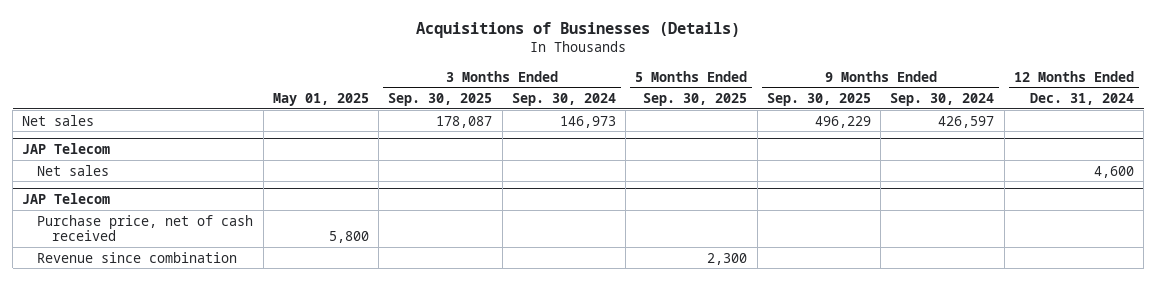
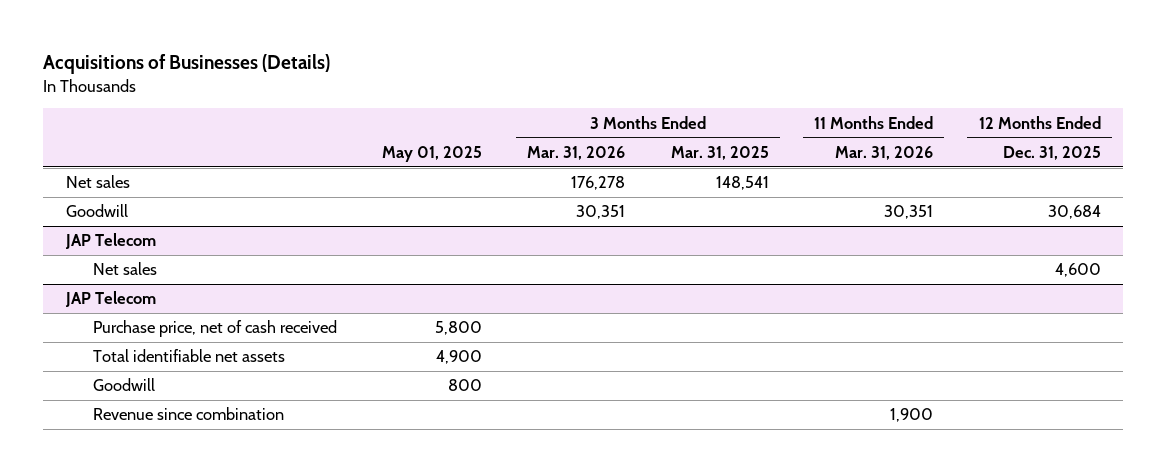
- | May 01, 2025 | 3 Months Ended Sep. 30, 2025 | 3 Months Ended Sep. 30, 2024 | 5 Months Ended Sep. 30, 2025 | 9 Months Ended Sep. 30, 2025 | 9 Months Ended Sep. 30, 2024 | 12 Months Ended Dec. 31, 2024
+ | May 01, 2025 | 3 Months Ended Mar. 31, 2026 | 3 Months Ended Mar. 31, 2025 | 11 Months Ended Mar. 31, 2026 | 12 Months Ended Dec. 31, 2025
+ Goodwill | | 30,351 | | 30,351 | 30,684
@ JAP Telecom
+ Total identifiable net assets | 4,900 | | | |
+ Goodwill | 800 | | | |

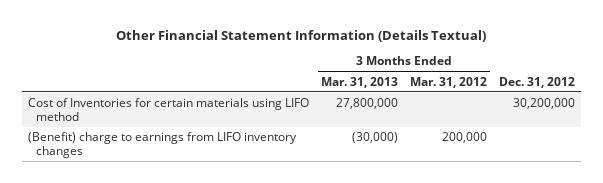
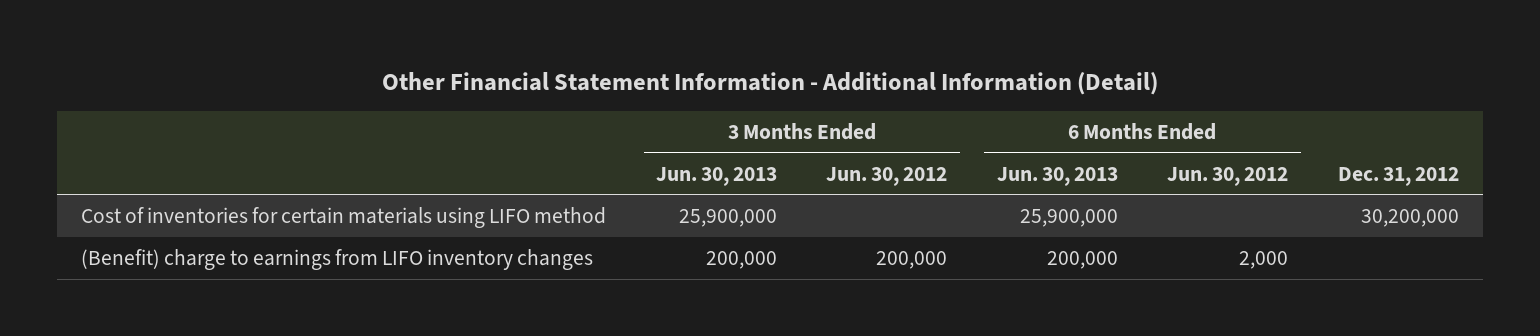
- Other Financial Statement Information (Details Textual)
+ Other Financial Statement Information - Additional Information (Detail)
- | 3 Months Ended Mar. 31, 2013 | 3 Months Ended Mar. 31, 2012 | Dec. 31, 2012
+ | 3 Months Ended Jun. 30, 2013 | 3 Months Ended Jun. 30, 2012 | 6 Months Ended Jun. 30, 2013 | 6 Months Ended Jun. 30, 2012 | Dec. 31, 2012
- Cost of Inventories for certain materials using LIFO method | 27,800,000 | | 30,200,000
+ Cost of inventories for certain materials using LIFO method | 25,900,000 | | 25,900,000 | | 30,200,000

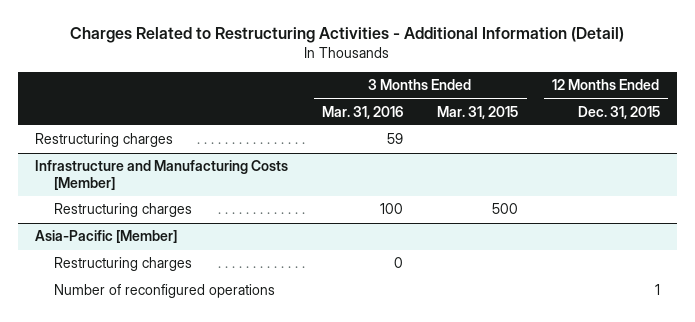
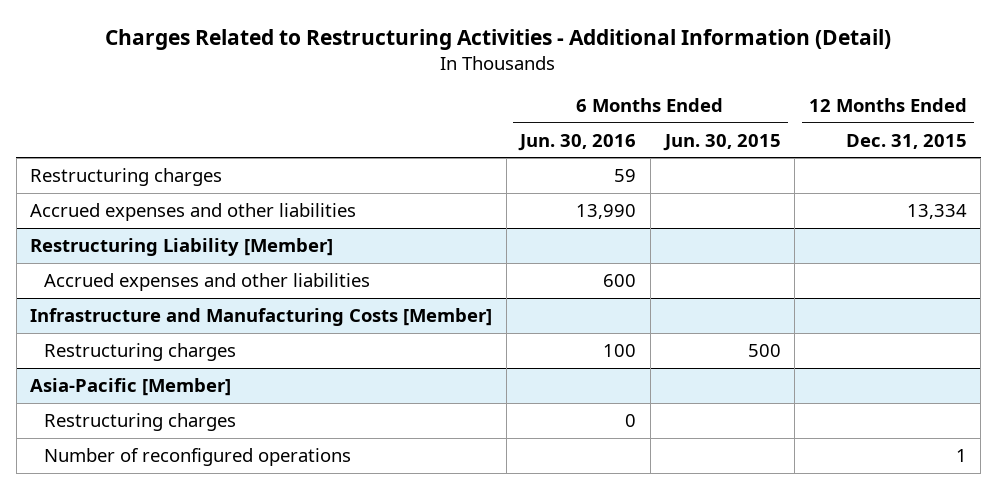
- | 3 Months Ended Mar. 31, 2016 | 3 Months Ended Mar. 31, 2015 | 12 Months Ended Dec. 31, 2015
+ | 6 Months Ended Jun. 30, 2016 | 6 Months Ended Jun. 30, 2015 | 12 Months Ended Dec. 31, 2015
+ Accrued expenses and other liabilities | 13,990 | | 13,334
+ Restructuring Liability [Member]
+ Accrued expenses and other liabilities | 600 | |

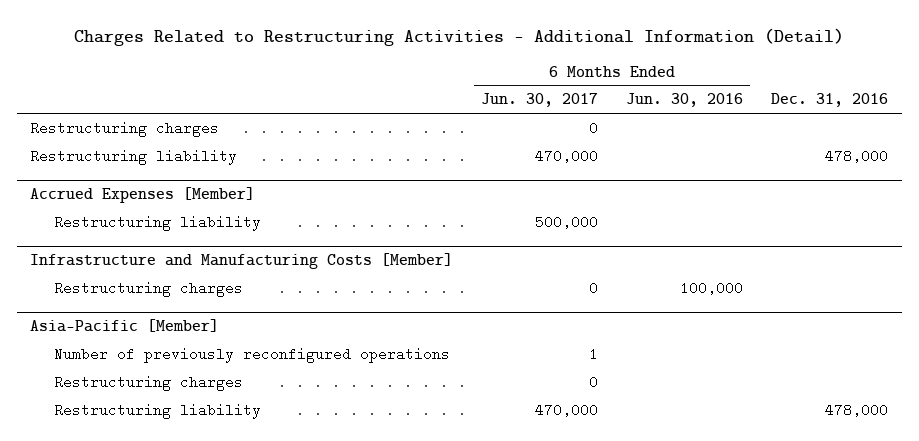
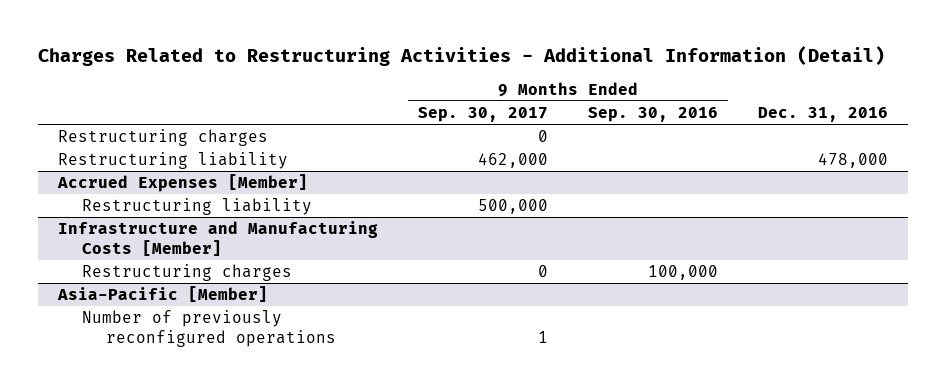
- | 6 Months Ended Jun. 30, 2017 | 6 Months Ended Jun. 30, 2016 | Dec. 31, 2016
+ | 9 Months Ended Sep. 30, 2017 | 9 Months Ended Sep. 30, 2016 | Dec. 31, 2016
@ Asia-Pacific [Member]
- Restructuring charges | 0 | |
- Restructuring liability | 470,000 | | 478,000

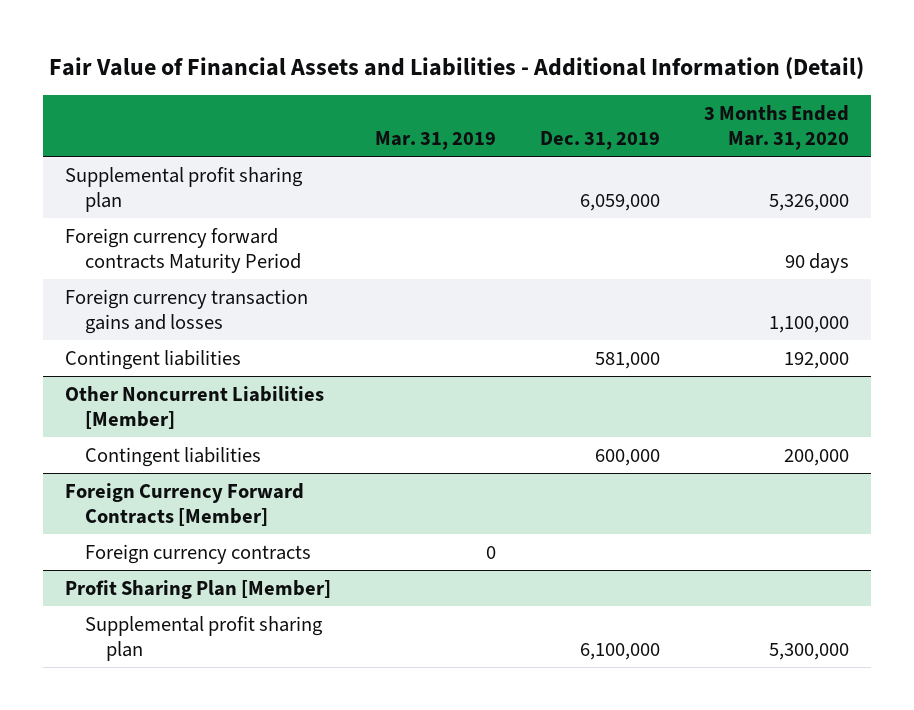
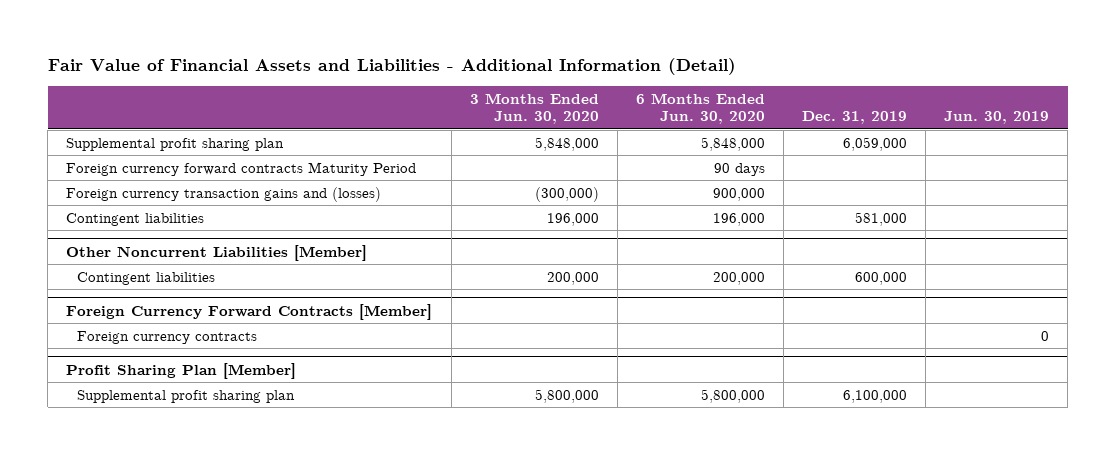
- | Mar. 31, 2019 | Dec. 31, 2019 | 3 Months Ended Mar. 31, 2020
+ | 3 Months Ended Jun. 30, 2020 | 6 Months Ended Jun. 30, 2020 | Dec. 31, 2019 | Jun. 30, 2019
- Foreign currency transaction gains and losses | | | 1,100,000
+ Foreign currency transaction gains and (losses) | (300,000) | 900,000 | |

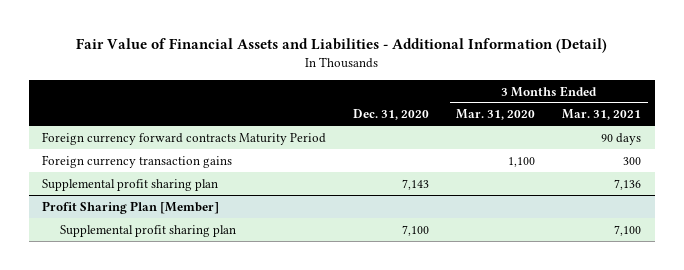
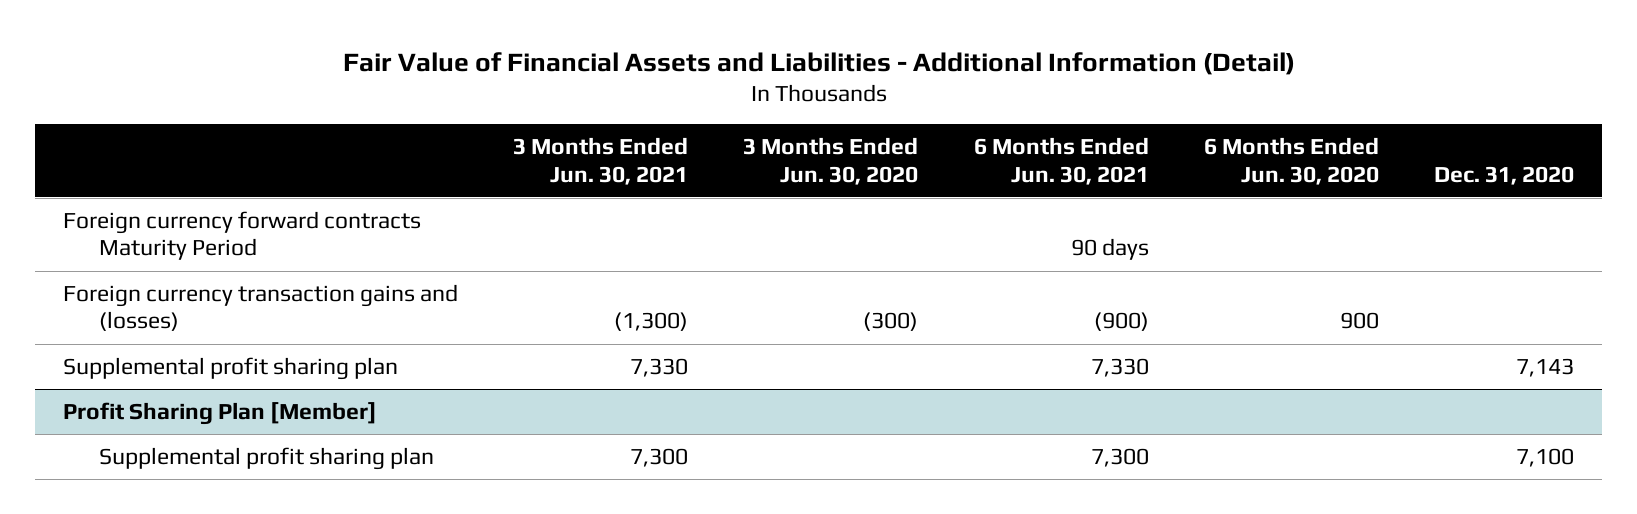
- | Dec. 31, 2020 | 3 Months Ended Mar. 31, 2020 | 3 Months Ended Mar. 31, 2021
+ | 3 Months Ended Jun. 30, 2021 | 3 Months Ended Jun. 30, 2020 | 6 Months Ended Jun. 30, 2021 | 6 Months Ended Jun. 30, 2020 | Dec. 31, 2020
- Foreign currency transaction gains | | 1,100 | 300
+ Foreign currency transaction gains and (losses) | (1,300) | (300) | (900) | 900 |

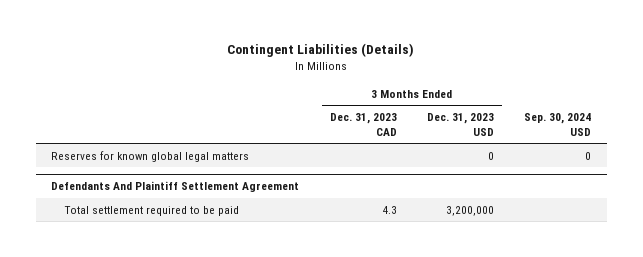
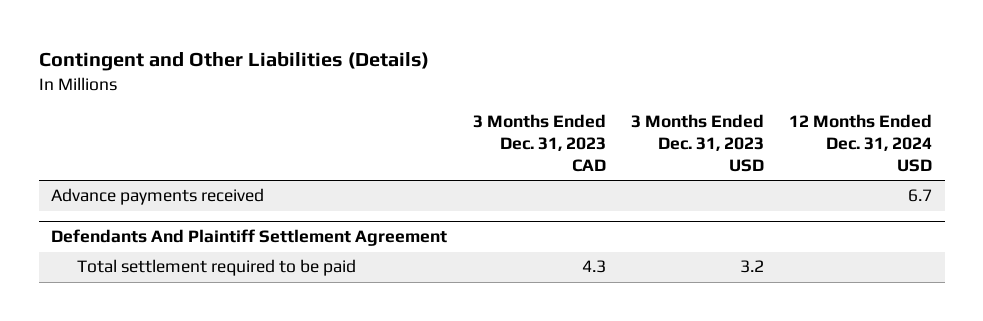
- Contingent Liabilities (Details)
+ Contingent and Other Liabilities (Details)
- | 3 Months Ended Dec. 31, 2023 CAD | 3 Months Ended Dec. 31, 2023 USD | Sep. 30, 2024 USD
+ | 3 Months Ended Dec. 31, 2023 CAD | 3 Months Ended Dec. 31, 2023 USD | 12 Months Ended Dec. 31, 2024 USD
- Reserves for known global legal matters | | 0 | 0
+ Advance payments received | | | 6.7
@ Defendants And Plaintiff Settlement Agreement
- Total settlement required to be paid | 4.3 | 3,200,000 |
+ Total settlement required to be paid | 4.3 | 3.2 |

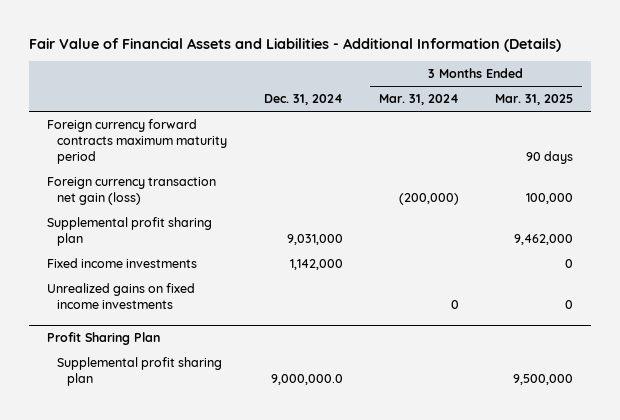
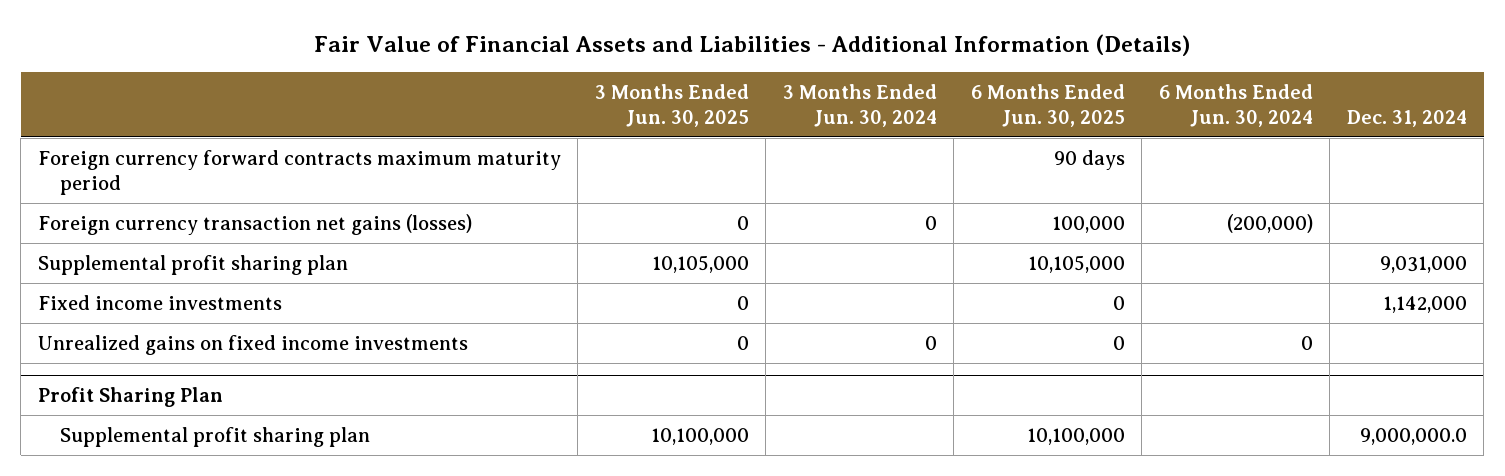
- | Dec. 31, 2024 | 3 Months Ended Mar. 31, 2024 | 3 Months Ended Mar. 31, 2025
+ | 3 Months Ended Jun. 30, 2025 | 3 Months Ended Jun. 30, 2024 | 6 Months Ended Jun. 30, 2025 | 6 Months Ended Jun. 30, 2024 | Dec. 31, 2024
- Foreign currency transaction net gain (loss) | | (200,000) | 100,000
+ Foreign currency transaction net gains (losses) | 0 | 0 | 100,000 | (200,000) |

